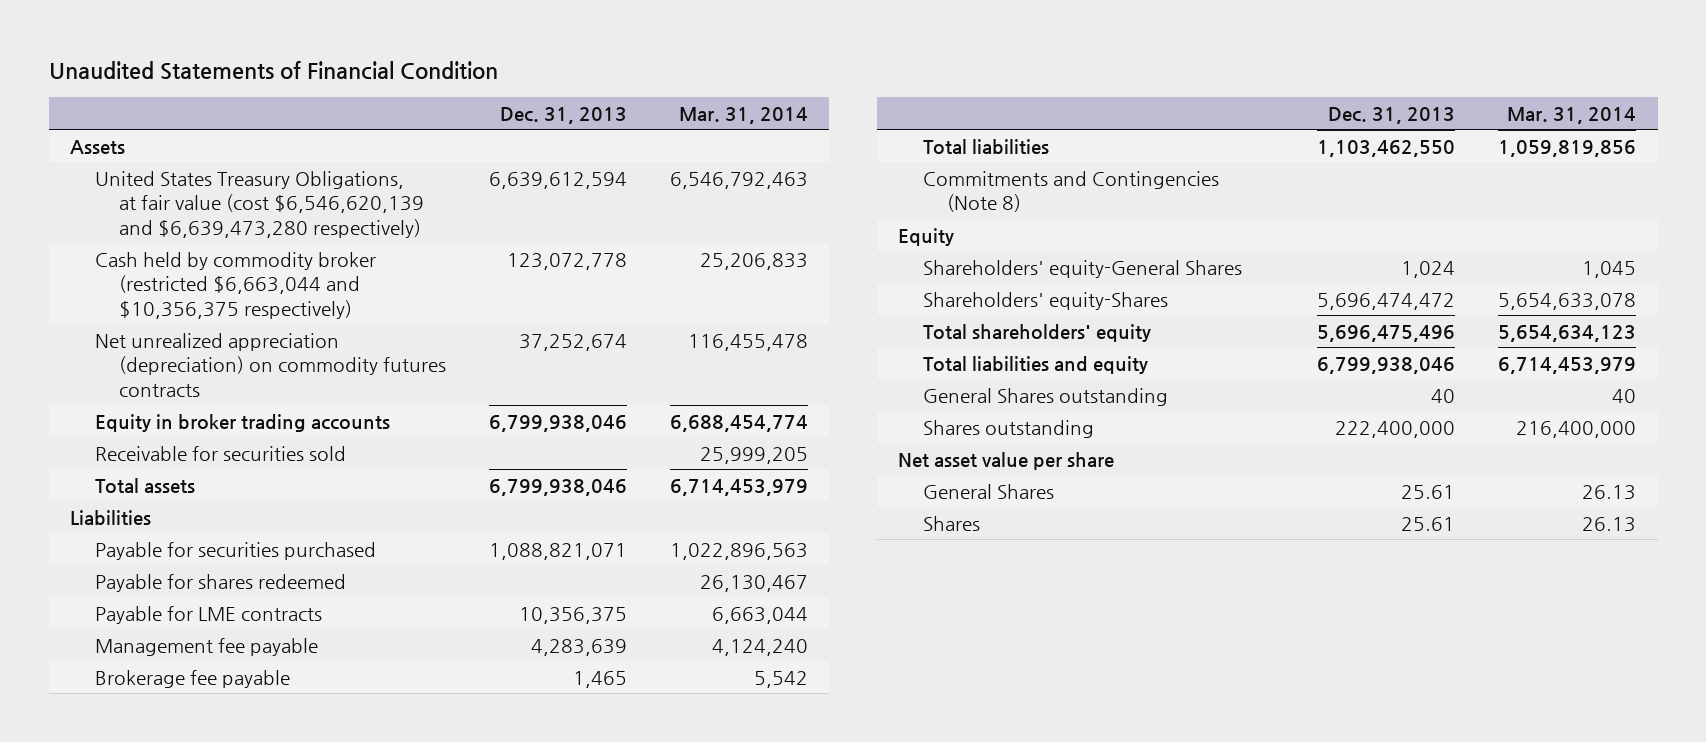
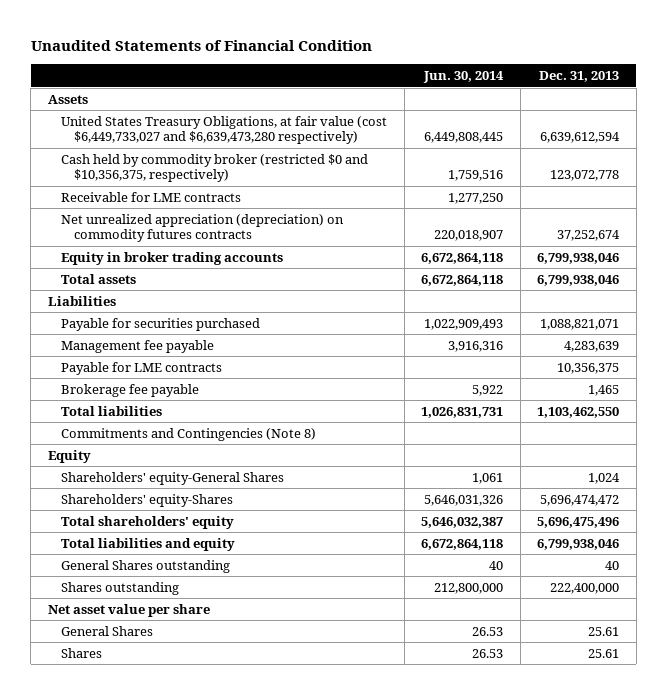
- | Dec. 31, 2013 | Mar. 31, 2014
+ | Jun. 30, 2014 | Dec. 31, 2013
- United States Treasury Obligations, at fair value (cost $6,546,620,139 and $6,639,473,280 respectively) | 6,639,612,594 | 6,546,792,463
- Cash held by commodity broker (restricted $6,663,044 and $10,356,375 respectively) | 123,072,778 | 25,206,833
+ United States Treasury Obligations, at fair value (cost $6,449,733,027 and $6,639,473,280 respectively) | 6,449,808,445 | 6,639,612,594
+ Cash held by commodity broker (restricted $0 and $10,356,375, respectively) | 1,759,516 | 123,072,778
+ Receivable for LME contracts | 1,277,250 |
- Receivable for securities sold | | 25,999,205
- Payable for shares redeemed | | 26,130,467
moved down: Payable for LME contracts | | 10,356,375

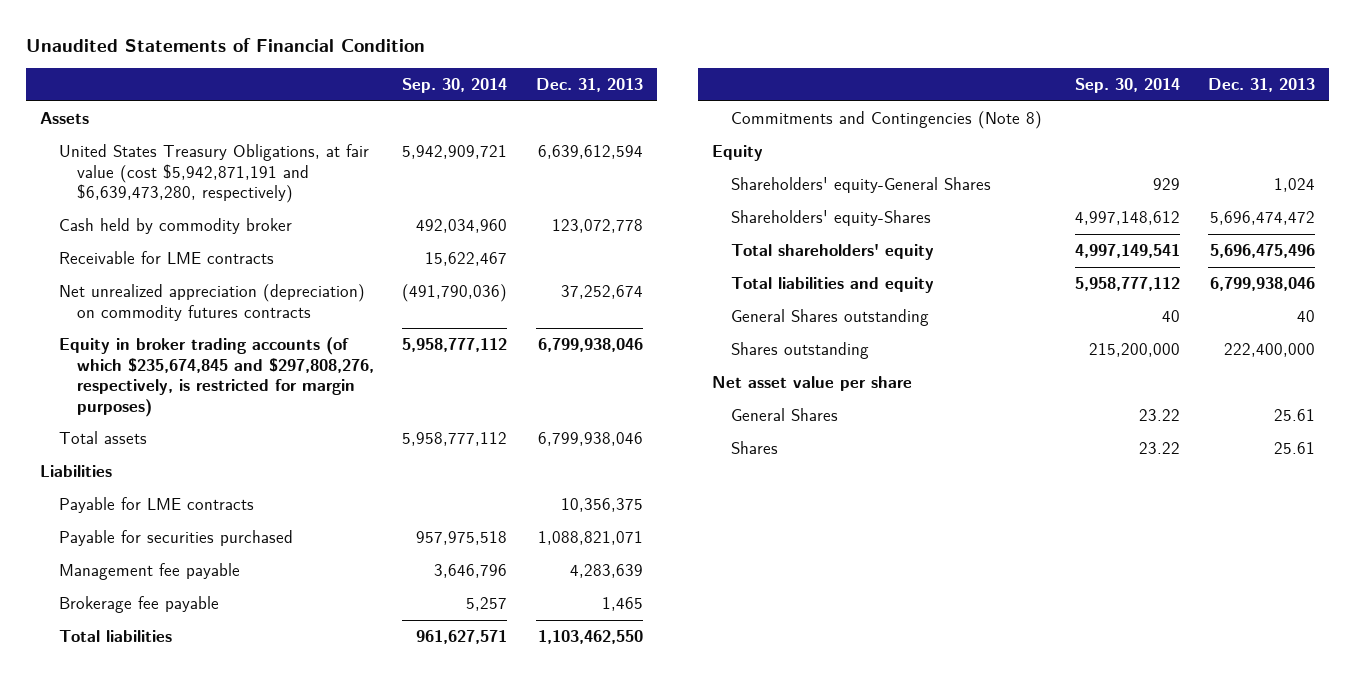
- | Jun. 30, 2014 | Dec. 31, 2013
+ | Sep. 30, 2014 | Dec. 31, 2013
- United States Treasury Obligations, at fair value (cost $6,449,733,027 and $6,639,473,280 respectively) | 6,449,808,445 | 6,639,612,594
- Cash held by commodity broker (restricted $0 and $10,356,375, respectively) | 1,759,516 | 123,072,778
+ United States Treasury Obligations, at fair value (cost $5,942,871,191 and $6,639,473,280, respectively) | 5,942,909,721 | 6,639,612,594
+ Cash held by commodity broker | 492,034,960 | 123,072,778
- Equity in broker trading accounts | 6,672,864,118 | 6,799,938,046
+ Equity in broker trading accounts (of which $235,674,845 and $297,808,276, respectively, is restricted for margin purposes) | 5,958,777,112 | 6,799,938,046
moved up: Payable for LME contracts | | 10,356,375

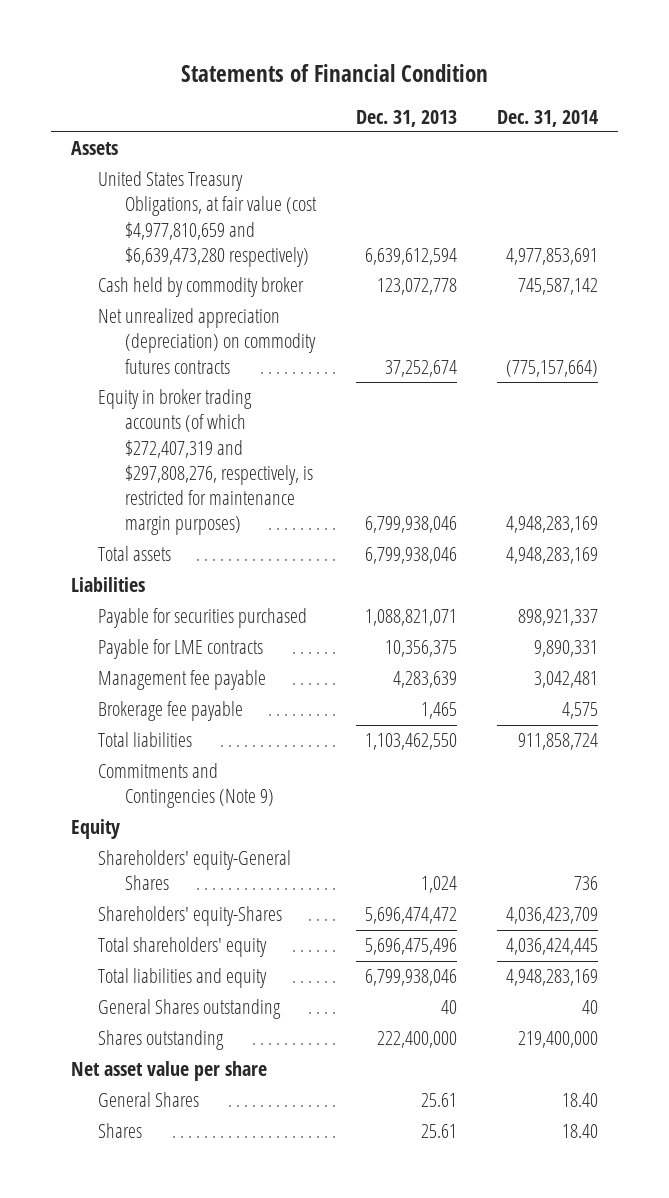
- Unaudited Statements of Financial Condition
+ Statements of Financial Condition
- | Sep. 30, 2014 | Dec. 31, 2013
+ | Dec. 31, 2013 | Dec. 31, 2014
- United States Treasury Obligations, at fair value (cost $5,942,871,191 and $6,639,473,280, respectively) | 5,942,909,721 | 6,639,612,594
+ United States Treasury Obligations, at fair value (cost $4,977,810,659 and $6,639,473,280 respectively) | 6,639,612,594 | 4,977,853,691
- Receivable for LME contracts | 15,622,467 |
- Equity in broker trading accounts (of which $235,674,845 and $297,808,276, respectively, is restricted for margin purposes) | 5,958,777,112 | 6,799,938,046
+ Equity in broker trading accounts (of which $272,407,319 and $297,808,276, respectively, is restricted for maintenance margin purposes) | 6,799,938,046 | 4,948,283,169
moved down: Payable for LME contracts | 10,356,375 | 9,890,331
- Commitments and Contingencies (Note 8)
+ Commitments and Contingencies (Note 9)

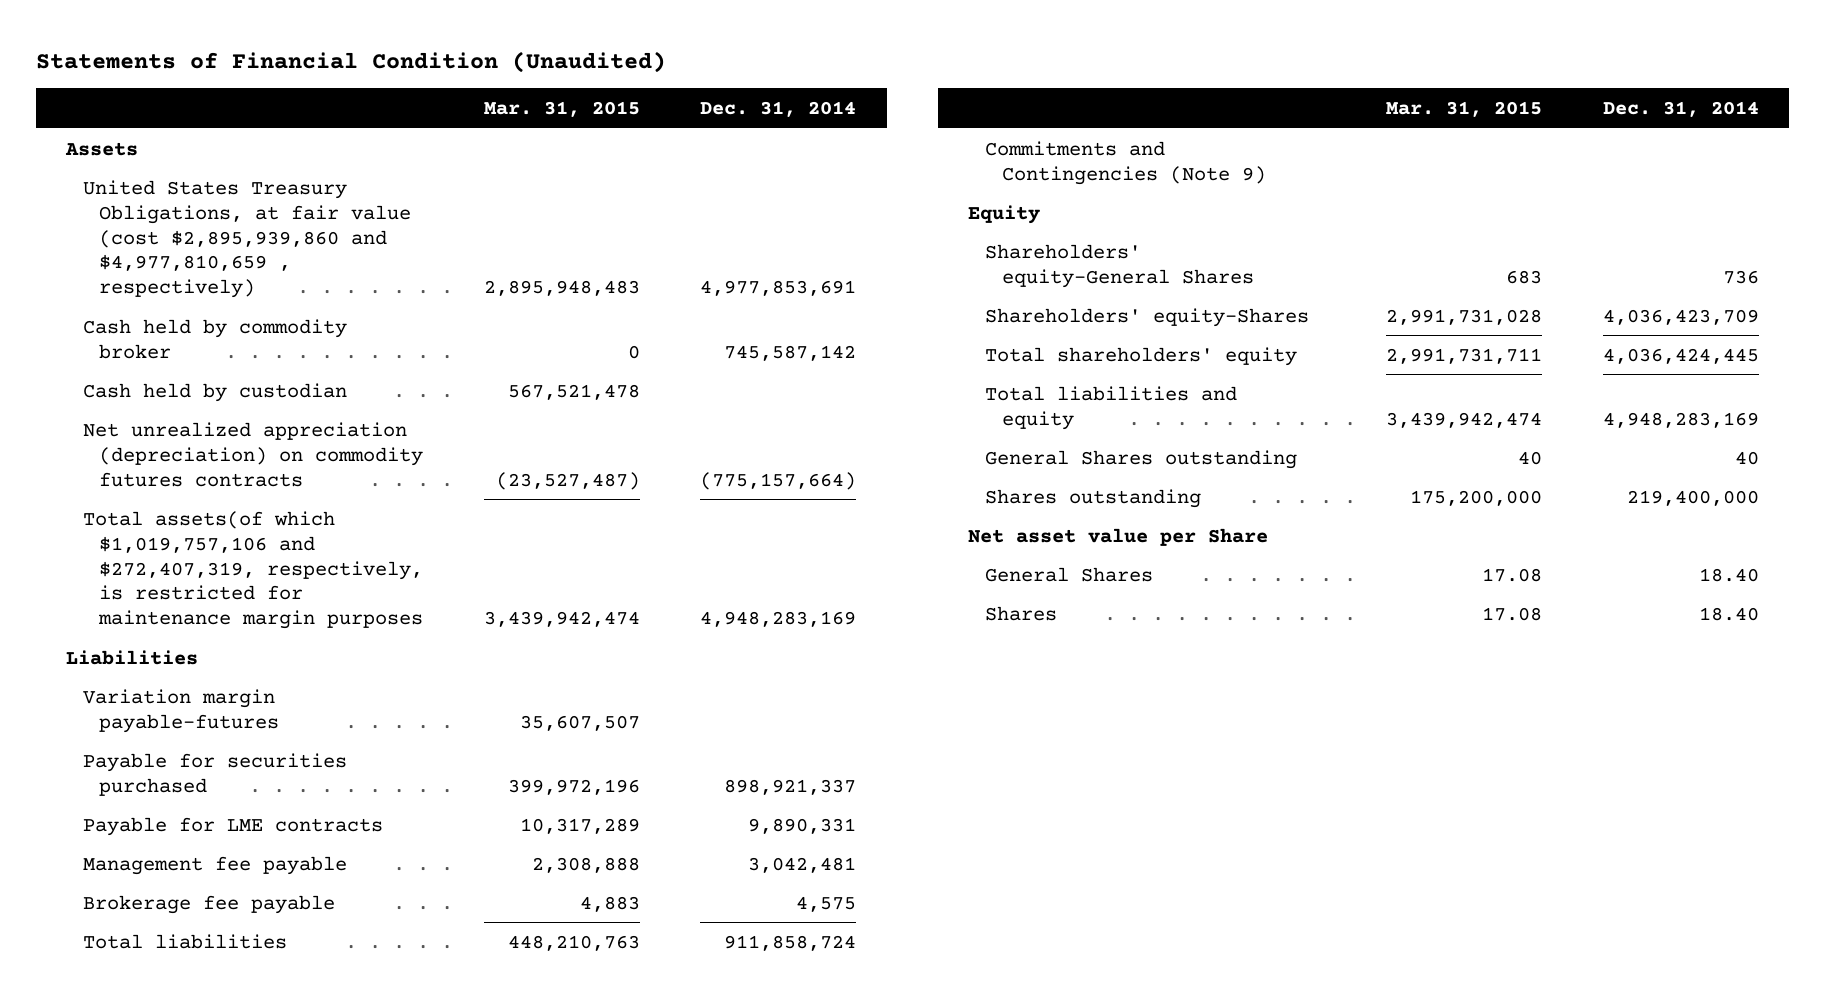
- Statements of Financial Condition
+ Statements of Financial Condition (Unaudited)
- | Dec. 31, 2013 | Dec. 31, 2014
+ | Mar. 31, 2015 | Dec. 31, 2014
- United States Treasury Obligations, at fair value (cost $4,977,810,659 and $6,639,473,280 respectively) | 6,639,612,594 | 4,977,853,691
+ United States Treasury Obligations, at fair value (cost $2,895,939,860 and $4,977,810,659 , respectively) | 2,895,948,483 | 4,977,853,691
+ Cash held by custodian | 567,521,478 |
- Equity in broker trading accounts (of which $272,407,319 and $297,808,276, respectively, is restricted for maintenance margin purposes) | 6,799,938,046 | 4,948,283,169
- Total assets | 6,799,938,046 | 4,948,283,169
+ Total assets(of which $1,019,757,106 and $272,407,319, respectively, is restricted for maintenance margin purposes | 3,439,942,474 | 4,948,283,169
+ Variation margin payable-futures | 35,607,507 |
- Net asset value per share
+ Net asset value per Share

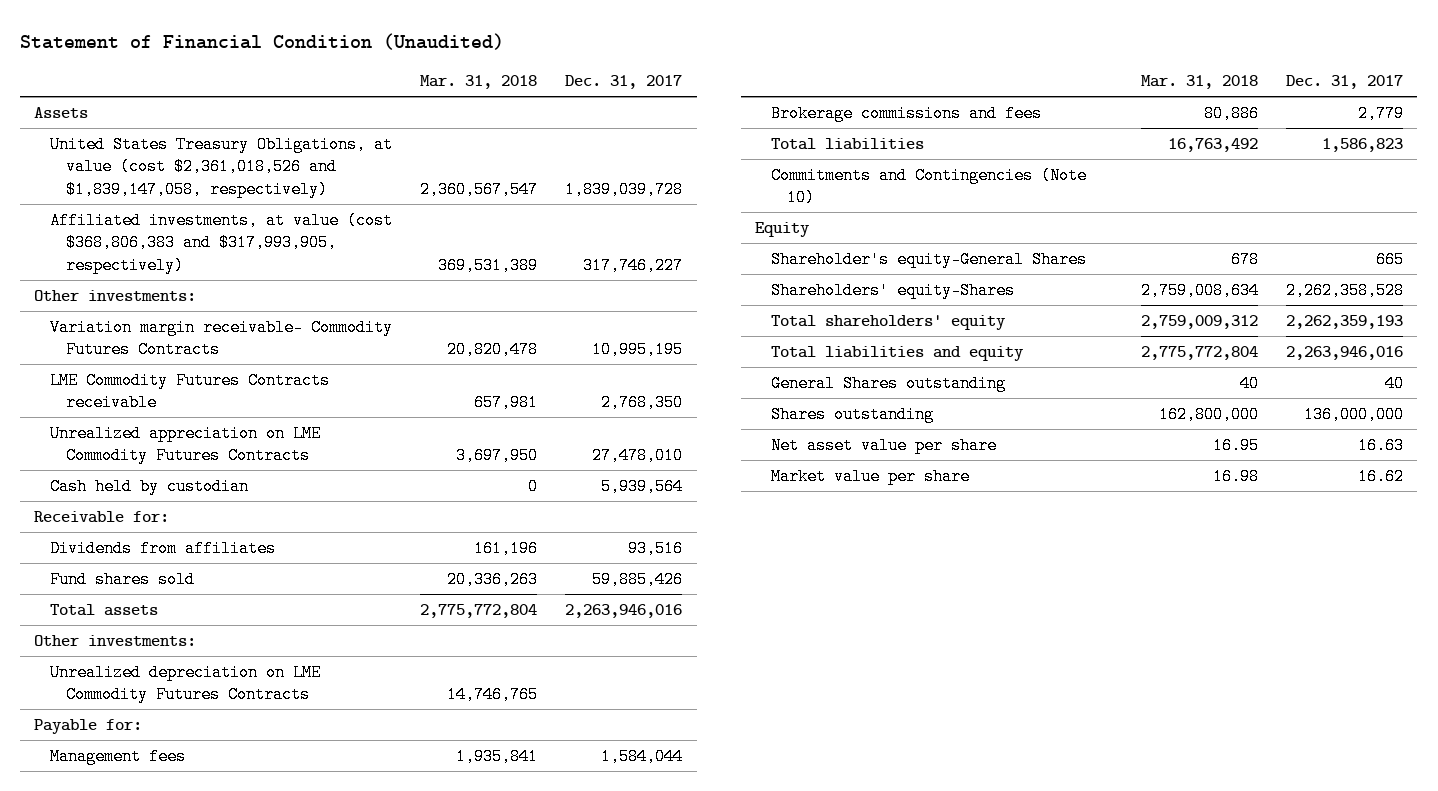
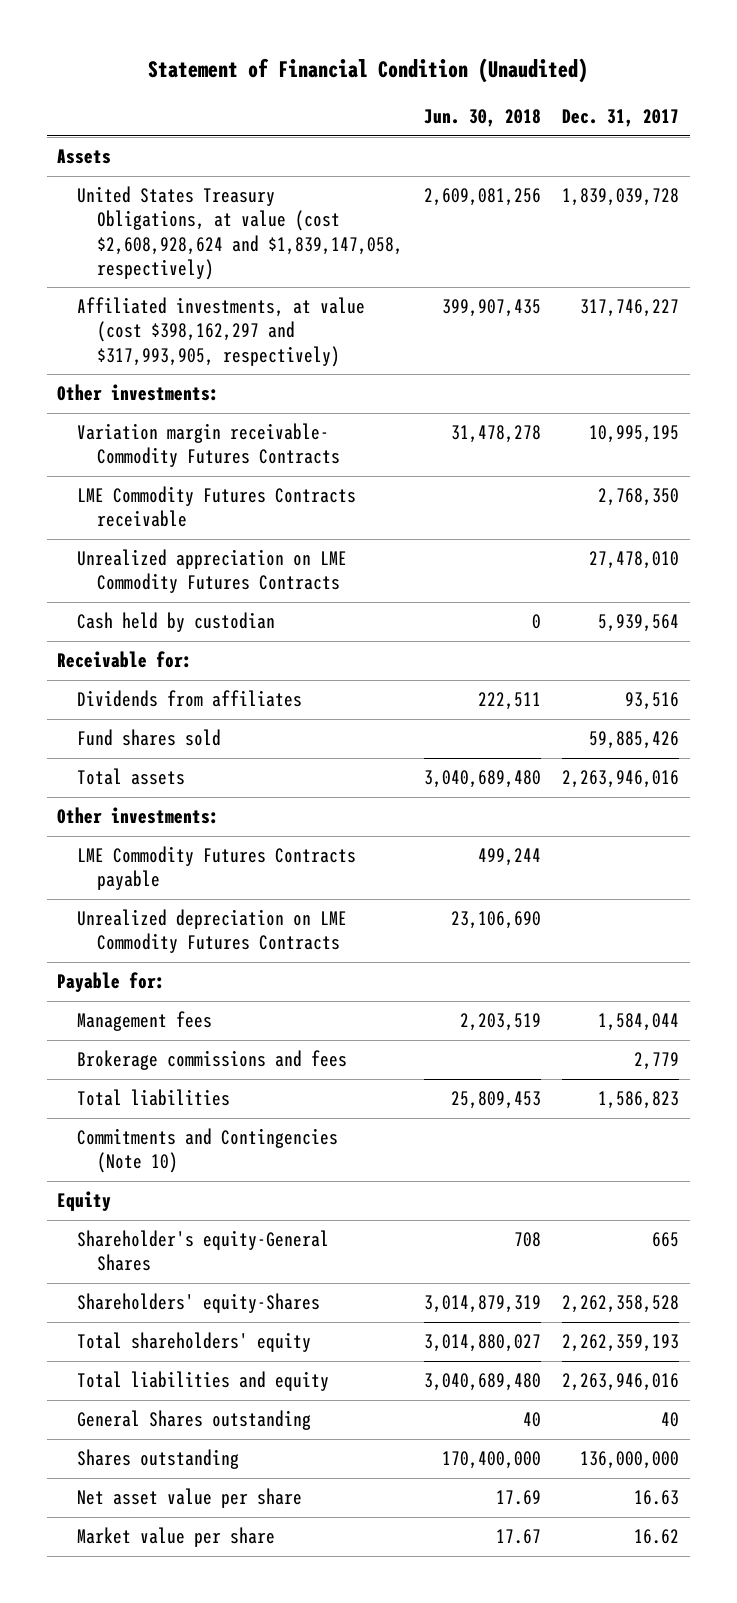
- | Mar. 31, 2018 | Dec. 31, 2017
+ | Jun. 30, 2018 | Dec. 31, 2017
- United States Treasury Obligations, at value (cost $2,361,018,526 and $1,839,147,058, respectively) | 2,360,567,547 | 1,839,039,728
- Affiliated investments, at value (cost $368,806,383 and $317,993,905, respectively) | 369,531,389 | 317,746,227
+ United States Treasury Obligations, at value (cost $2,608,928,624 and $1,839,147,058, respectively) | 2,609,081,256 | 1,839,039,728
+ Affiliated investments, at value (cost $398,162,297 and $317,993,905, respectively) | 399,907,435 | 317,746,227
+ LME Commodity Futures Contracts payable | 499,244 |

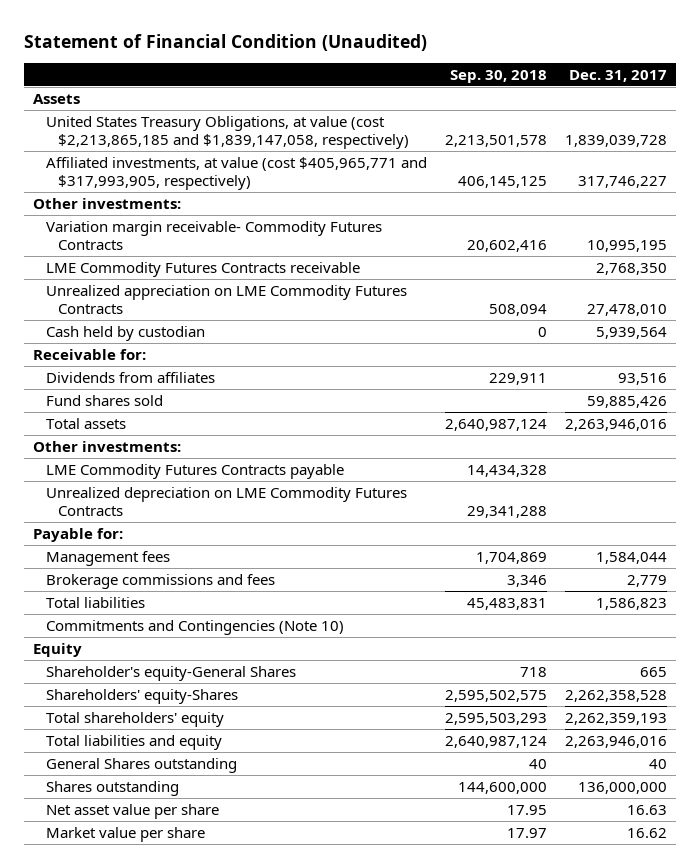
- | Jun. 30, 2018 | Dec. 31, 2017
+ | Sep. 30, 2018 | Dec. 31, 2017
- United States Treasury Obligations, at value (cost $2,608,928,624 and $1,839,147,058, respectively) | 2,609,081,256 | 1,839,039,728
- Affiliated investments, at value (cost $398,162,297 and $317,993,905, respectively) | 399,907,435 | 317,746,227
+ United States Treasury Obligations, at value (cost $2,213,865,185 and $1,839,147,058, respectively) | 2,213,501,578 | 1,839,039,728
+ Affiliated investments, at value (cost $405,965,771 and $317,993,905, respectively) | 406,145,125 | 317,746,227

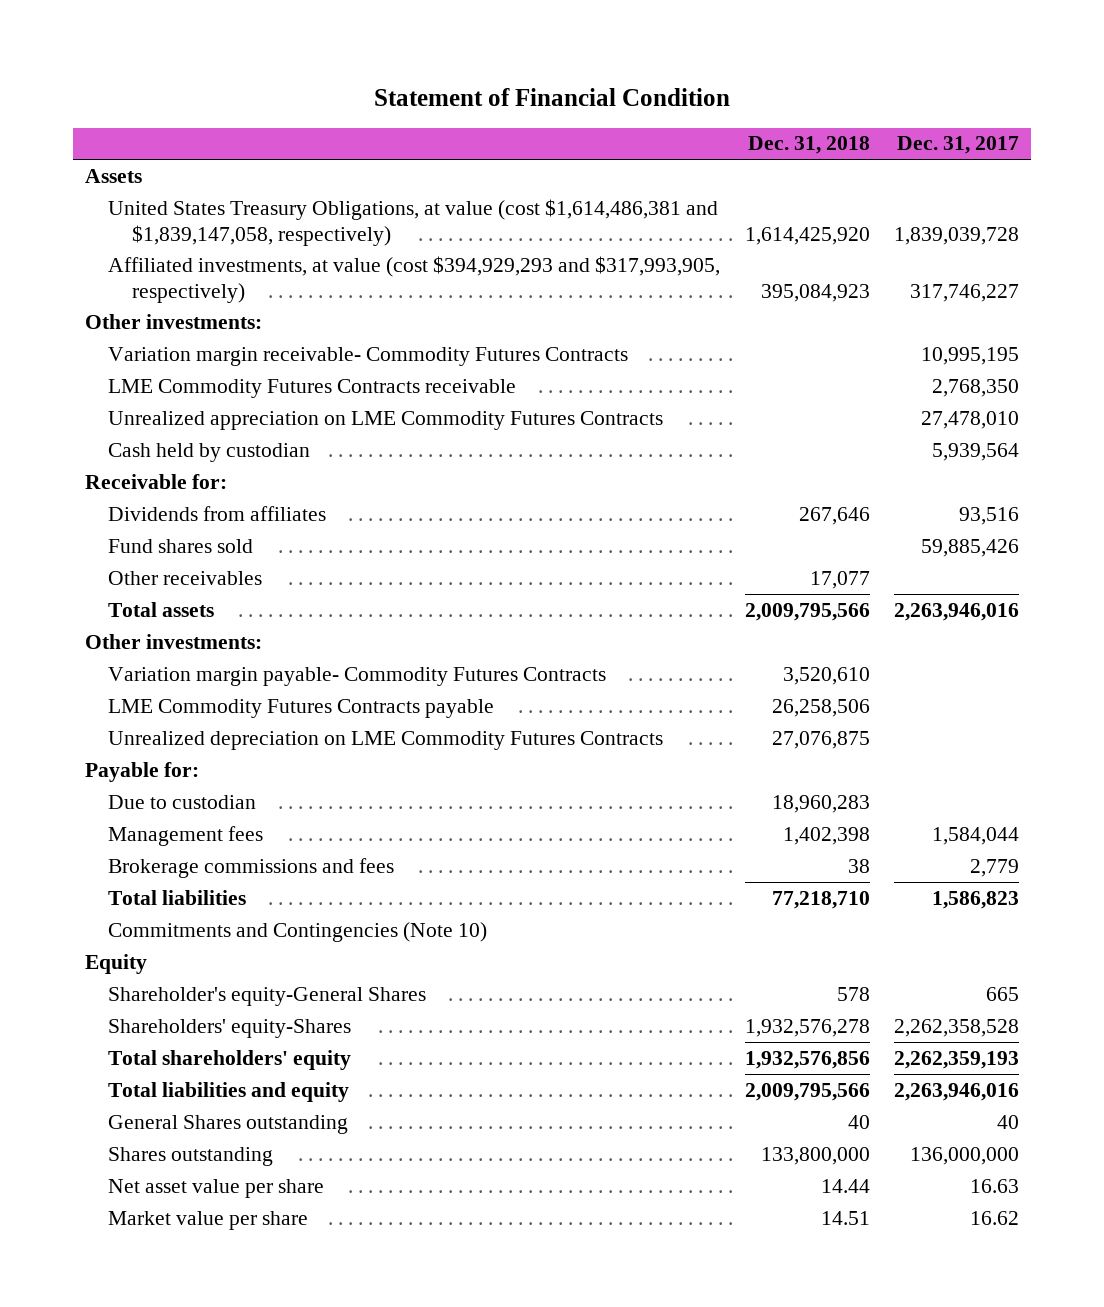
- Statement of Financial Condition (Unaudited)
+ Statement of Financial Condition
- | Sep. 30, 2018 | Dec. 31, 2017
+ | Dec. 31, 2018 | Dec. 31, 2017
- United States Treasury Obligations, at value (cost $2,213,865,185 and $1,839,147,058, respectively) | 2,213,501,578 | 1,839,039,728
- Affiliated investments, at value (cost $405,965,771 and $317,993,905, respectively) | 406,145,125 | 317,746,227
+ United States Treasury Obligations, at value (cost $1,614,486,381 and $1,839,147,058, respectively) | 1,614,425,920 | 1,839,039,728
+ Affiliated investments, at value (cost $394,929,293 and $317,993,905, respectively) | 395,084,923 | 317,746,227
+ Other receivables | 17,077 |
+ Variation margin payable- Commodity Futures Contracts | 3,520,610 |
+ Due to custodian | 18,960,283 |

